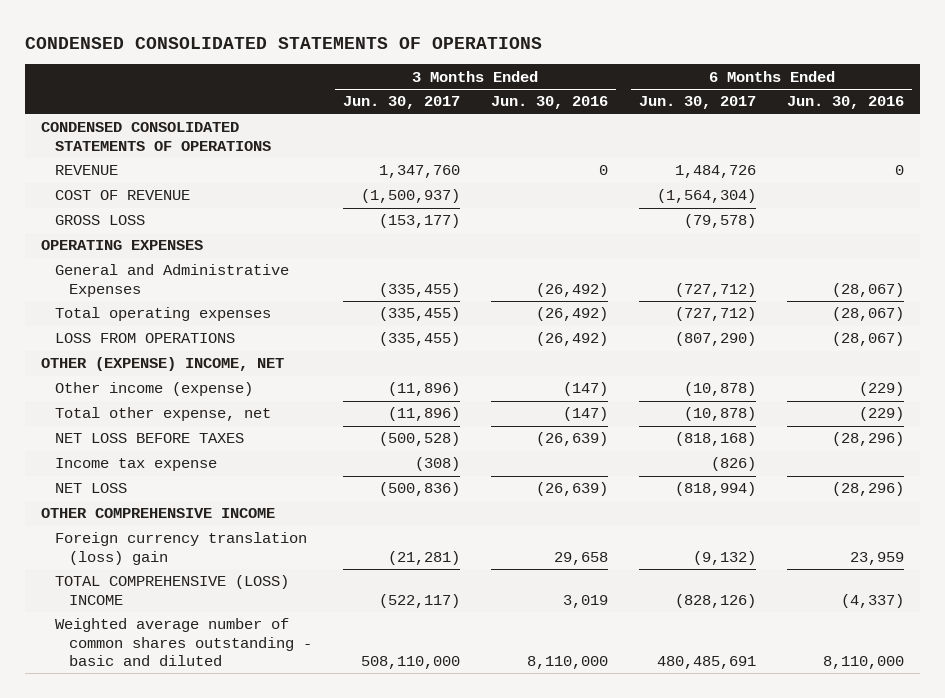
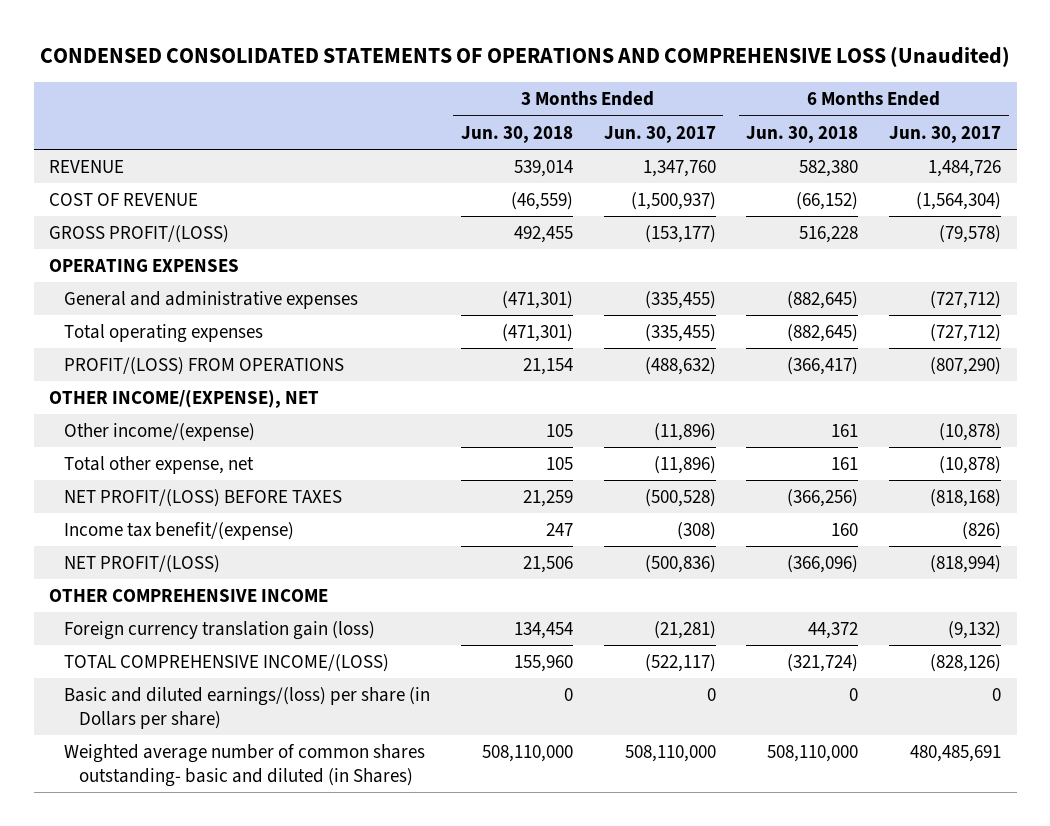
- CONDENSED CONSOLIDATED STATEMENTS OF OPERATIONS
+ CONDENSED CONSOLIDATED STATEMENTS OF OPERATIONS AND COMPREHENSIVE LOSS (Unaudited)
- | 3 Months Ended Jun. 30, 2017 | 3 Months Ended Jun. 30, 2016 | 6 Months Ended Jun. 30, 2017 | 6 Months Ended Jun. 30, 2016
+ | 3 Months Ended Jun. 30, 2018 | 3 Months Ended Jun. 30, 2017 | 6 Months Ended Jun. 30, 2018 | 6 Months Ended Jun. 30, 2017
- CONDENSED CONSOLIDATED STATEMENTS OF OPERATIONS
- GROSS LOSS | (153,177) | | (79,578) |
+ GROSS PROFIT/(LOSS) | 492,455 | (153,177) | 516,228 | (79,578)
- General and Administrative Expenses | (335,455) | (26,492) | (727,712) | (28,067)
+ General and administrative expenses | (471,301) | (335,455) | (882,645) | (727,712)
- LOSS FROM OPERATIONS | (335,455) | (26,492) | (807,290) | (28,067)
- OTHER (EXPENSE) INCOME, NET
- Other income (expense) | (11,896) | (147) | (10,878) | (229)
+ PROFIT/(LOSS) FROM OPERATIONS | 21,154 | (488,632) | (366,417) | (807,290)
+ OTHER INCOME/(EXPENSE), NET
+ Other income/(expense) | 105 | (11,896) | 161 | (10,878)
- NET LOSS BEFORE TAXES | (500,528) | (26,639) | (818,168) | (28,296)
- Income tax expense | (308) | | (826) |
- NET LOSS | (500,836) | (26,639) | (818,994) | (28,296)
+ NET PROFIT/(LOSS) BEFORE TAXES | 21,259 | (500,528) | (366,256) | (818,168)
+ Income tax benefit/(expense) | 247 | (308) | 160 | (826)
+ NET PROFIT/(LOSS) | 21,506 | (500,836) | (366,096) | (818,994)
- Foreign currency translation (loss) gain | (21,281) | 29,658 | (9,132) | 23,959
- TOTAL COMPREHENSIVE (LOSS) INCOME | (522,117) | 3,019 | (828,126) | (4,337)
- Weighted average number of common shares outstanding - basic and diluted | 508,110,000 | 8,110,000 | 480,485,691 | 8,110,000
+ Foreign currency translation gain (loss) | 134,454 | (21,281) | 44,372 | (9,132)
+ TOTAL COMPREHENSIVE INCOME/(LOSS) | 155,960 | (522,117) | (321,724) | (828,126)
+ Basic and diluted earnings/(loss) per share (in Dollars per share) | 0 | 0 | 0 | 0
+ Weighted average number of common shares outstanding- basic and diluted (in Shares) | 508,110,000 | 508,110,000 | 508,110,000 | 480,485,691

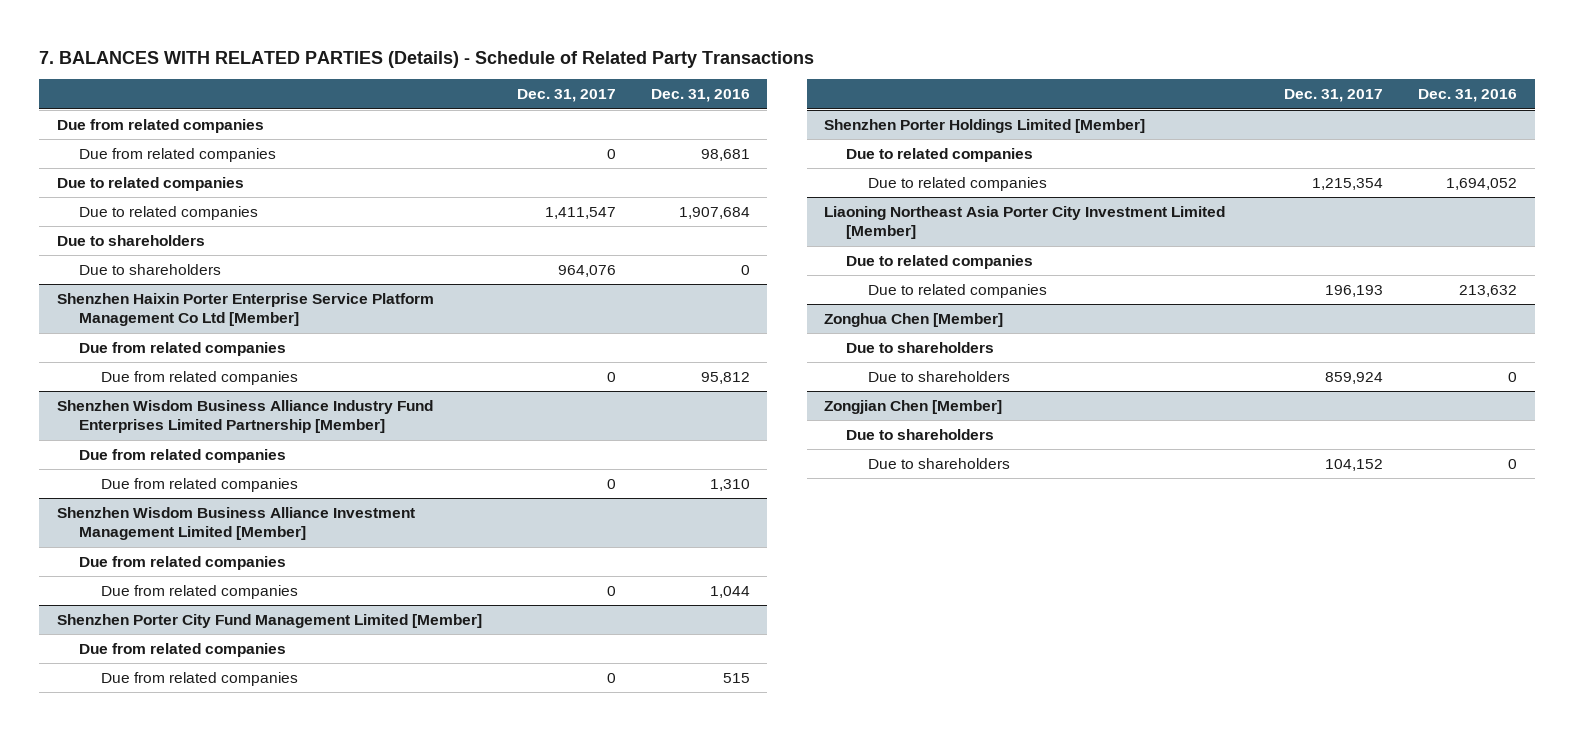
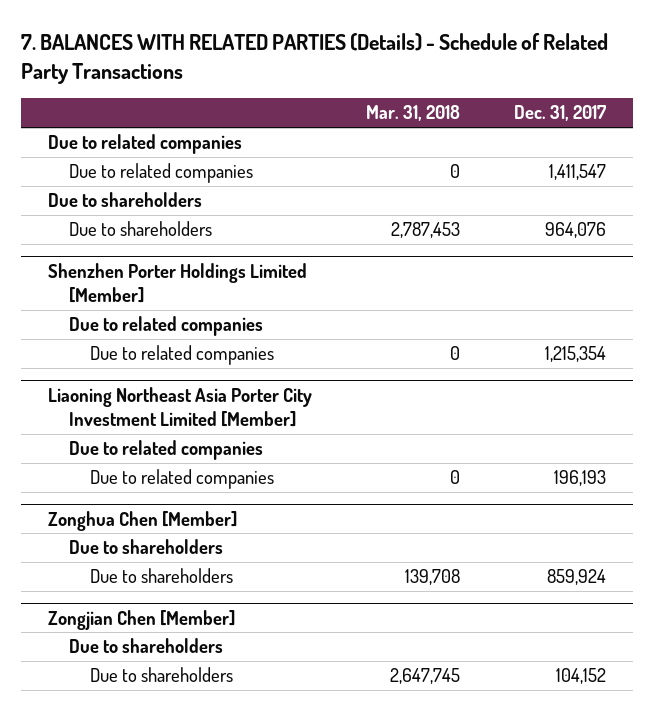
- | Dec. 31, 2017 | Dec. 31, 2016
+ | Mar. 31, 2018 | Dec. 31, 2017
- Due from related companies
- Due from related companies | 0 | 98,681
- Shenzhen Haixin Porter Enterprise Service Platform Management Co Ltd [Member]
- Due from related companies
- Due from related companies | 0 | 95,812
- Shenzhen Wisdom Business Alliance Industry Fund Enterprises Limited Partnership [Member]
- Due from related companies
- Due from related companies | 0 | 1,310
- Shenzhen Wisdom Business Alliance Investment Management Limited [Member]
- Due from related companies
- Due from related companies | 0 | 1,044
- Shenzhen Porter City Fund Management Limited [Member]
- Due from related companies
- Due from related companies | 0 | 515

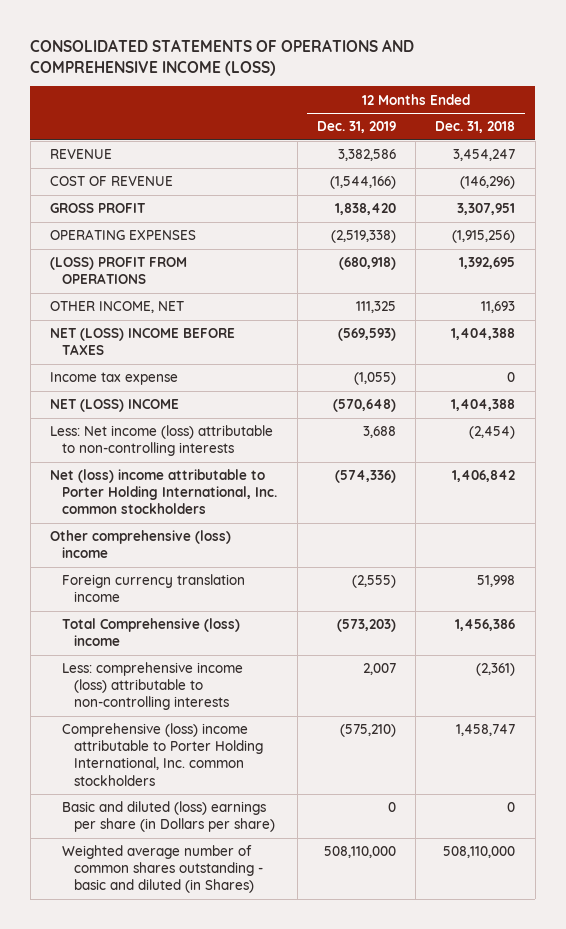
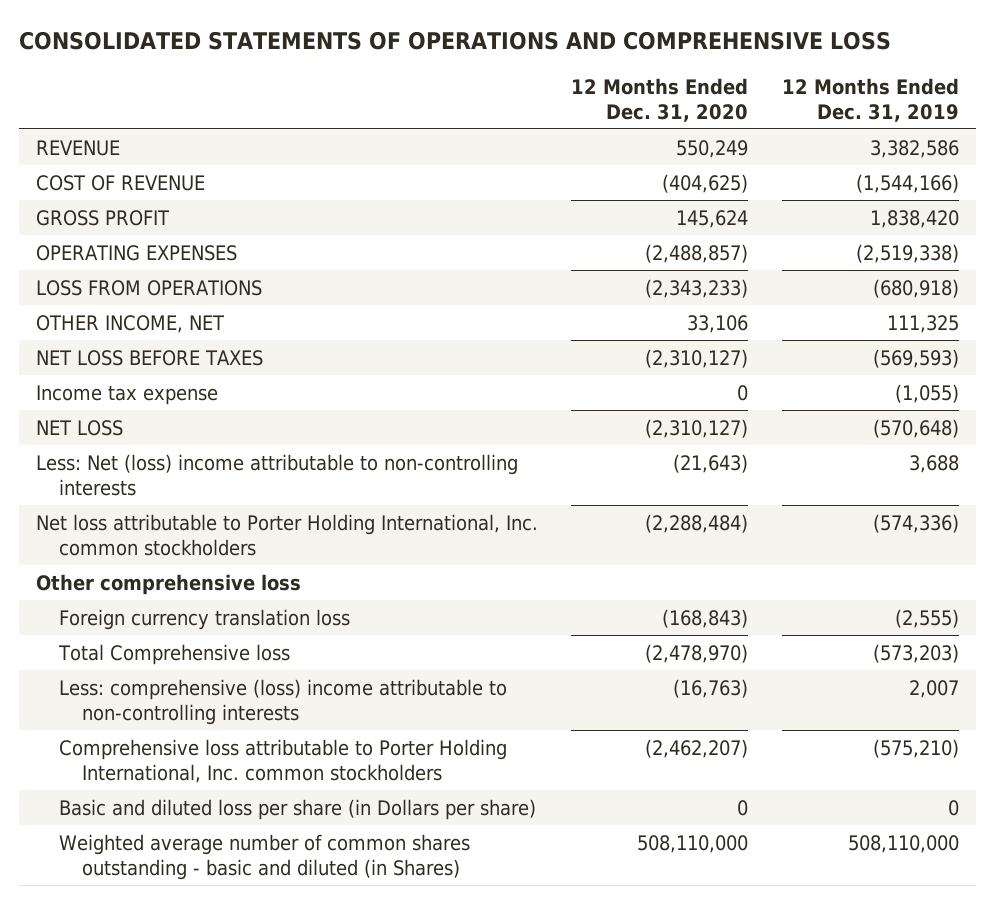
- CONSOLIDATED STATEMENTS OF OPERATIONS AND COMPREHENSIVE INCOME (LOSS)
+ CONSOLIDATED STATEMENTS OF OPERATIONS AND COMPREHENSIVE LOSS
- | 12 Months Ended Dec. 31, 2019 | 12 Months Ended Dec. 31, 2018
+ | 12 Months Ended Dec. 31, 2020 | 12 Months Ended Dec. 31, 2019
- (LOSS) PROFIT FROM OPERATIONS | (680,918) | 1,392,695
+ LOSS FROM OPERATIONS | (2,343,233) | (680,918)
- NET (LOSS) INCOME BEFORE TAXES | (569,593) | 1,404,388
+ NET LOSS BEFORE TAXES | (2,310,127) | (569,593)
- NET (LOSS) INCOME | (570,648) | 1,404,388
- Less: Net income (loss) attributable to non-controlling interests | 3,688 | (2,454)
- Net (loss) income attributable to Porter Holding International, Inc. common stockholders | (574,336) | 1,406,842
- Other comprehensive (loss) income
- Foreign currency translation income | (2,555) | 51,998
- Total Comprehensive (loss) income | (573,203) | 1,456,386
- Less: comprehensive income (loss) attributable to non-controlling interests | 2,007 | (2,361)
- Comprehensive (loss) income attributable to Porter Holding International, Inc. common stockholders | (575,210) | 1,458,747
- Basic and diluted (loss) earnings per share (in Dollars per share) | 0 | 0
+ NET LOSS | (2,310,127) | (570,648)
+ Less: Net (loss) income attributable to non-controlling interests | (21,643) | 3,688
+ Net loss attributable to Porter Holding International, Inc. common stockholders | (2,288,484) | (574,336)
+ Other comprehensive loss
+ Foreign currency translation loss | (168,843) | (2,555)
+ Total Comprehensive loss | (2,478,970) | (573,203)
+ Less: comprehensive (loss) income attributable to non-controlling interests | (16,763) | 2,007
+ Comprehensive loss attributable to Porter Holding International, Inc. common stockholders | (2,462,207) | (575,210)
+ Basic and diluted loss per share (in Dollars per share) | 0 | 0

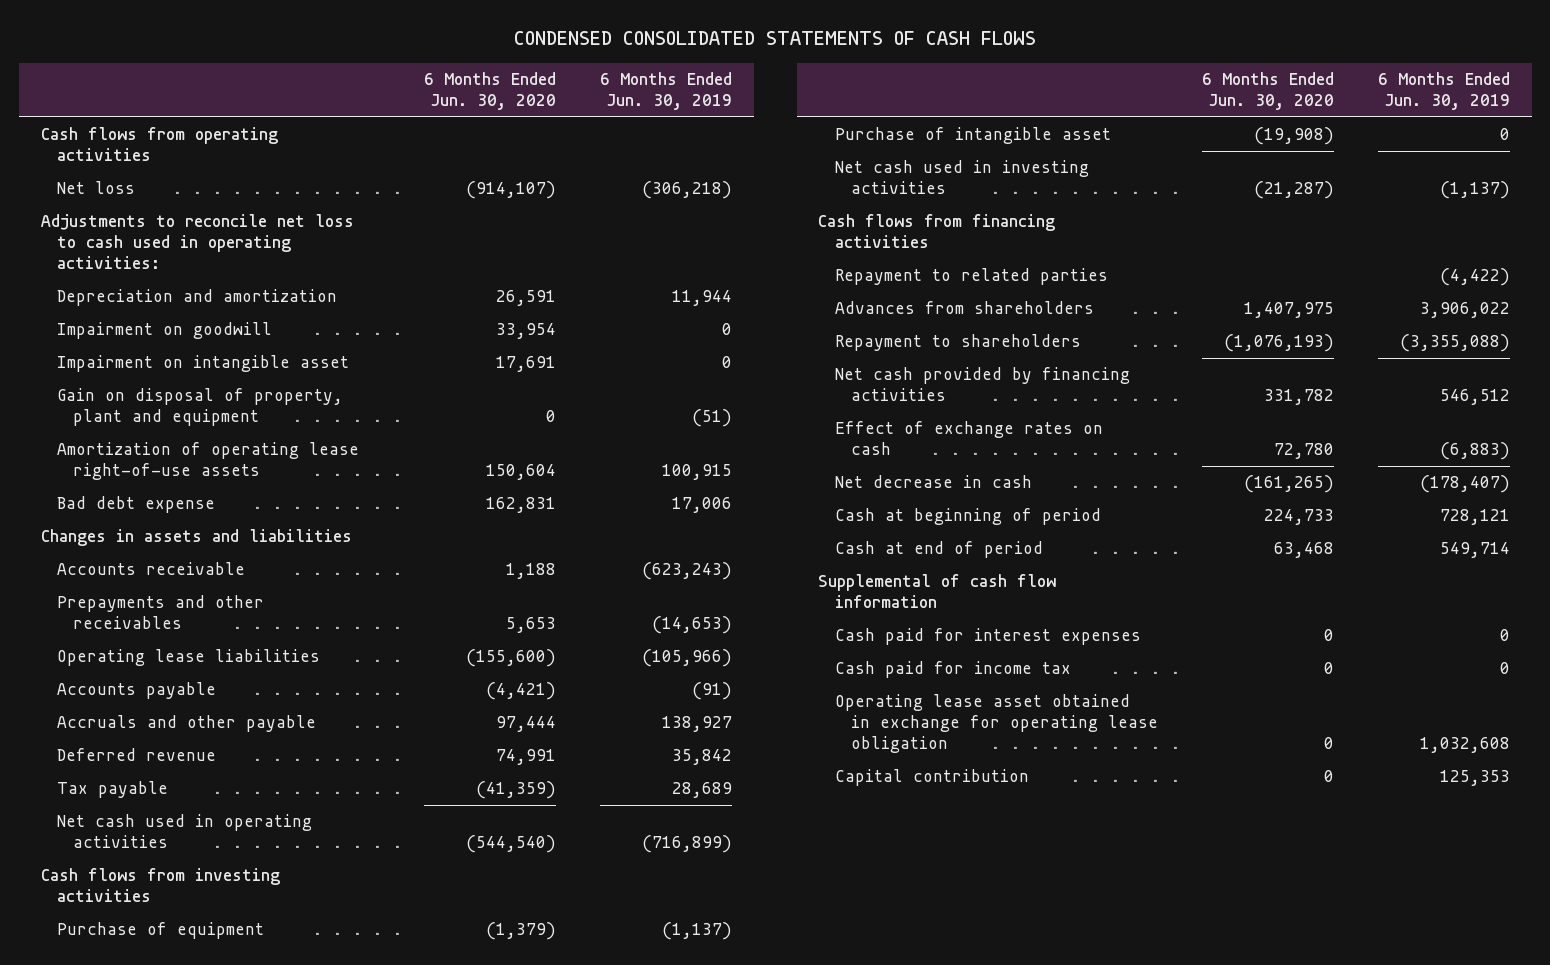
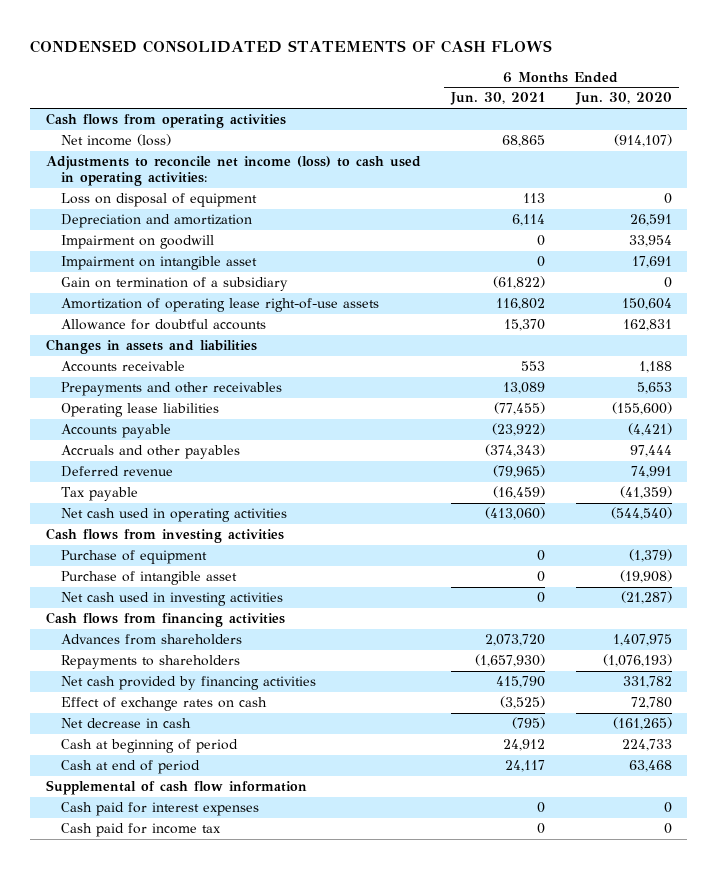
- | 6 Months Ended Jun. 30, 2020 | 6 Months Ended Jun. 30, 2019
+ | 6 Months Ended Jun. 30, 2021 | 6 Months Ended Jun. 30, 2020
- Net loss | (914,107) | (306,218)
- Adjustments to reconcile net loss to cash used in operating activities:
+ Net income (loss) | 68,865 | (914,107)
+ Adjustments to reconcile net income (loss) to cash used in operating activities:
+ Loss on disposal of equipment | 113 | 0
- Gain on disposal of property, plant and equipment | 0 | (51)
+ Gain on termination of a subsidiary | (61,822) | 0
- Bad debt expense | 162,831 | 17,006
+ Allowance for doubtful accounts | 15,370 | 162,831
- Accruals and other payable | 97,444 | 138,927
+ Accruals and other payables | (374,343) | 97,444
- Repayment to related parties | | (4,422)
- Repayment to shareholders | (1,076,193) | (3,355,088)
+ Repayments to shareholders | (1,657,930) | (1,076,193)
- Operating lease asset obtained in exchange for operating lease obligation | 0 | 1,032,608
- Capital contribution | 0 | 125,353

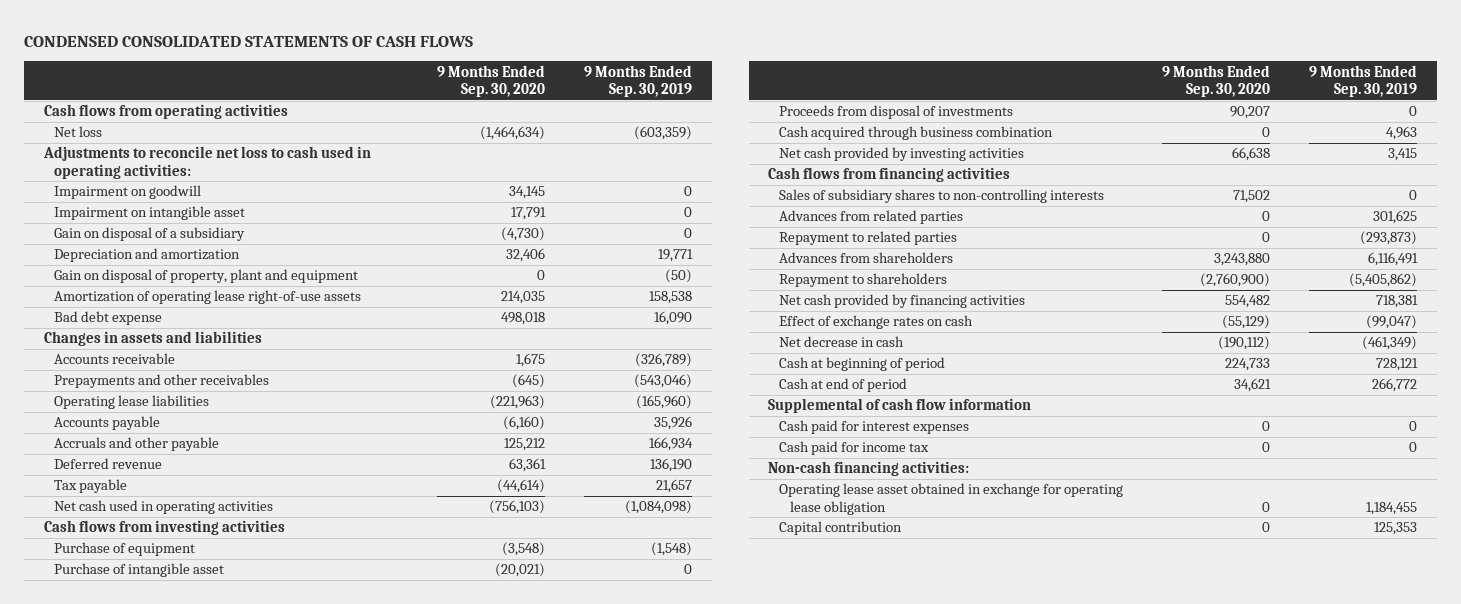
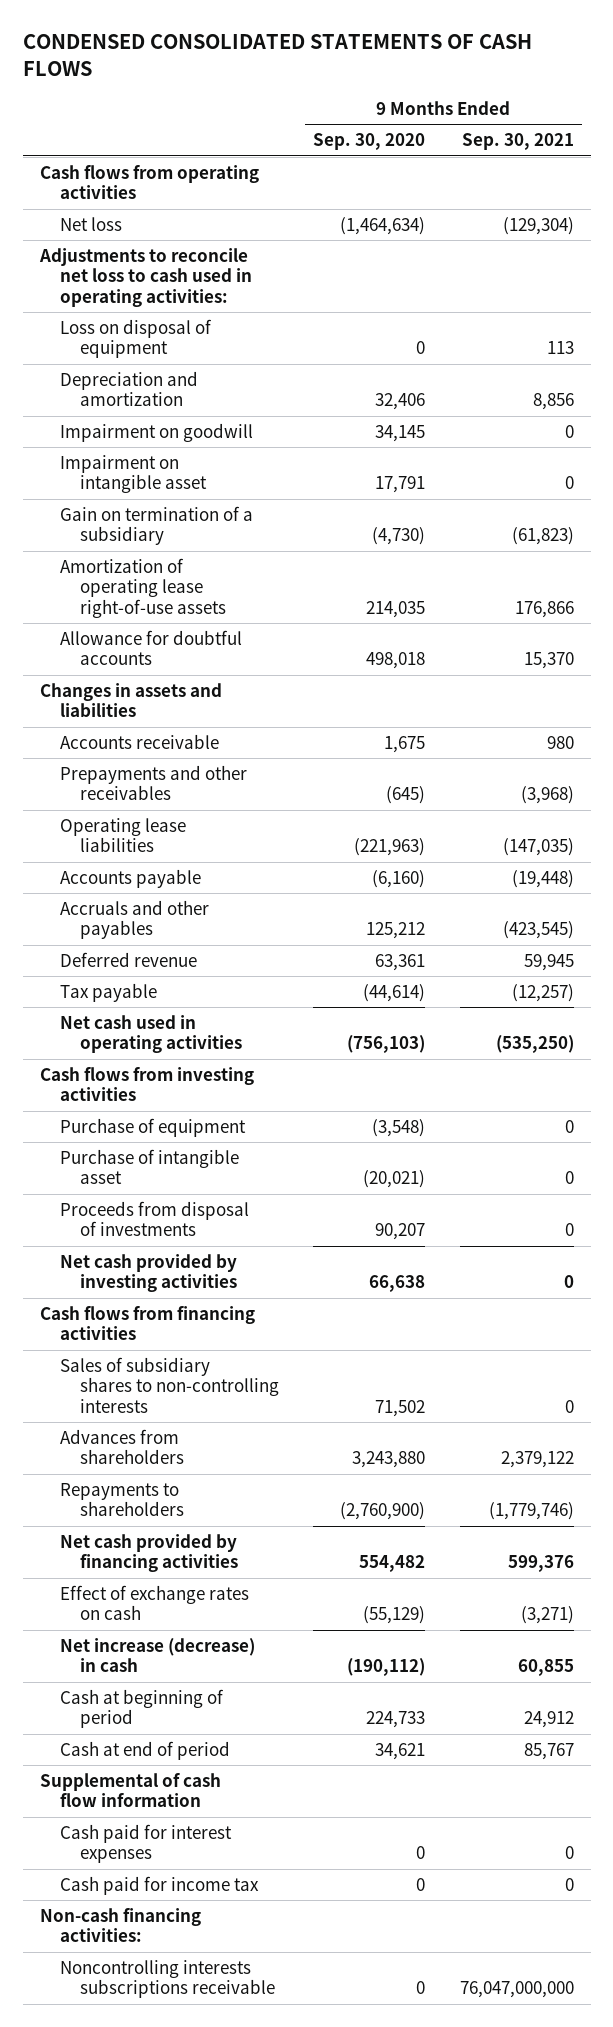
- | 9 Months Ended Sep. 30, 2020 | 9 Months Ended Sep. 30, 2019
+ | 9 Months Ended Sep. 30, 2020 | 9 Months Ended Sep. 30, 2021
+ Loss on disposal of equipment | 0 | 113
moved up: Depreciation and amortization | 32,406 | 8,856
- Gain on disposal of a subsidiary | (4,730) | 0
- Gain on disposal of property, plant and equipment | 0 | (50)
+ Gain on termination of a subsidiary | (4,730) | (61,823)
- Bad debt expense | 498,018 | 16,090
+ Allowance for doubtful accounts | 498,018 | 15,370
- Accruals and other payable | 125,212 | 166,934
+ Accruals and other payables | 125,212 | (423,545)
- Cash acquired through business combination | 0 | 4,963
- Advances from related parties | 0 | 301,625
- Repayment to related parties | 0 | (293,873)
- Repayment to shareholders | (2,760,900) | (5,405,862)
+ Repayments to shareholders | (2,760,900) | (1,779,746)
- Net decrease in cash | (190,112) | (461,349)
+ Net increase (decrease) in cash | (190,112) | 60,855
- Operating lease asset obtained in exchange for operating lease obligation | 0 | 1,184,455
- Capital contribution | 0 | 125,353
+ Noncontrolling interests subscriptions receivable | 0 | 76,047,000,000

